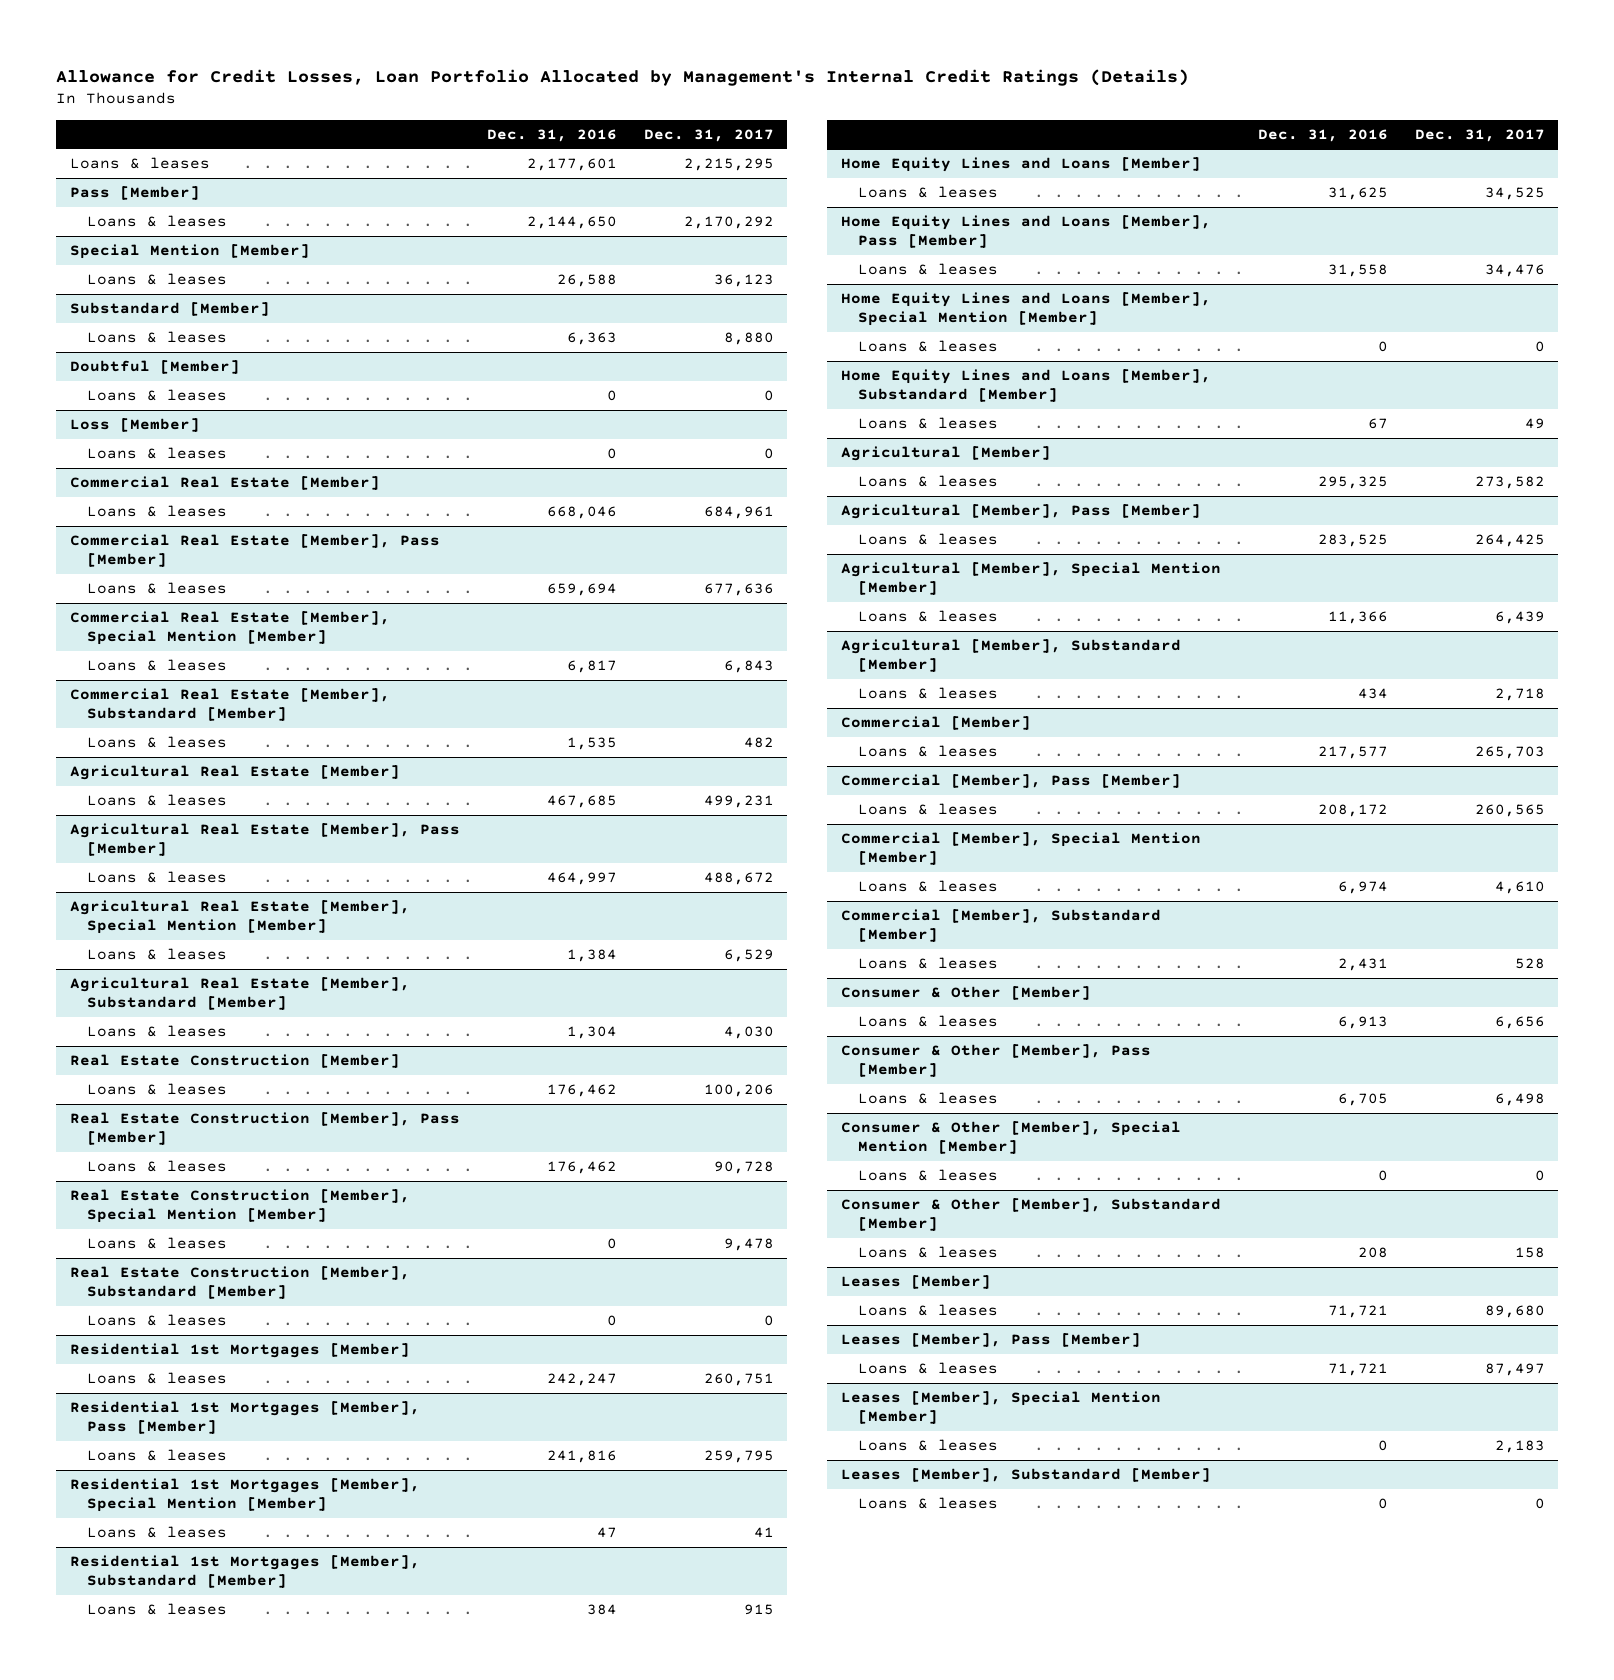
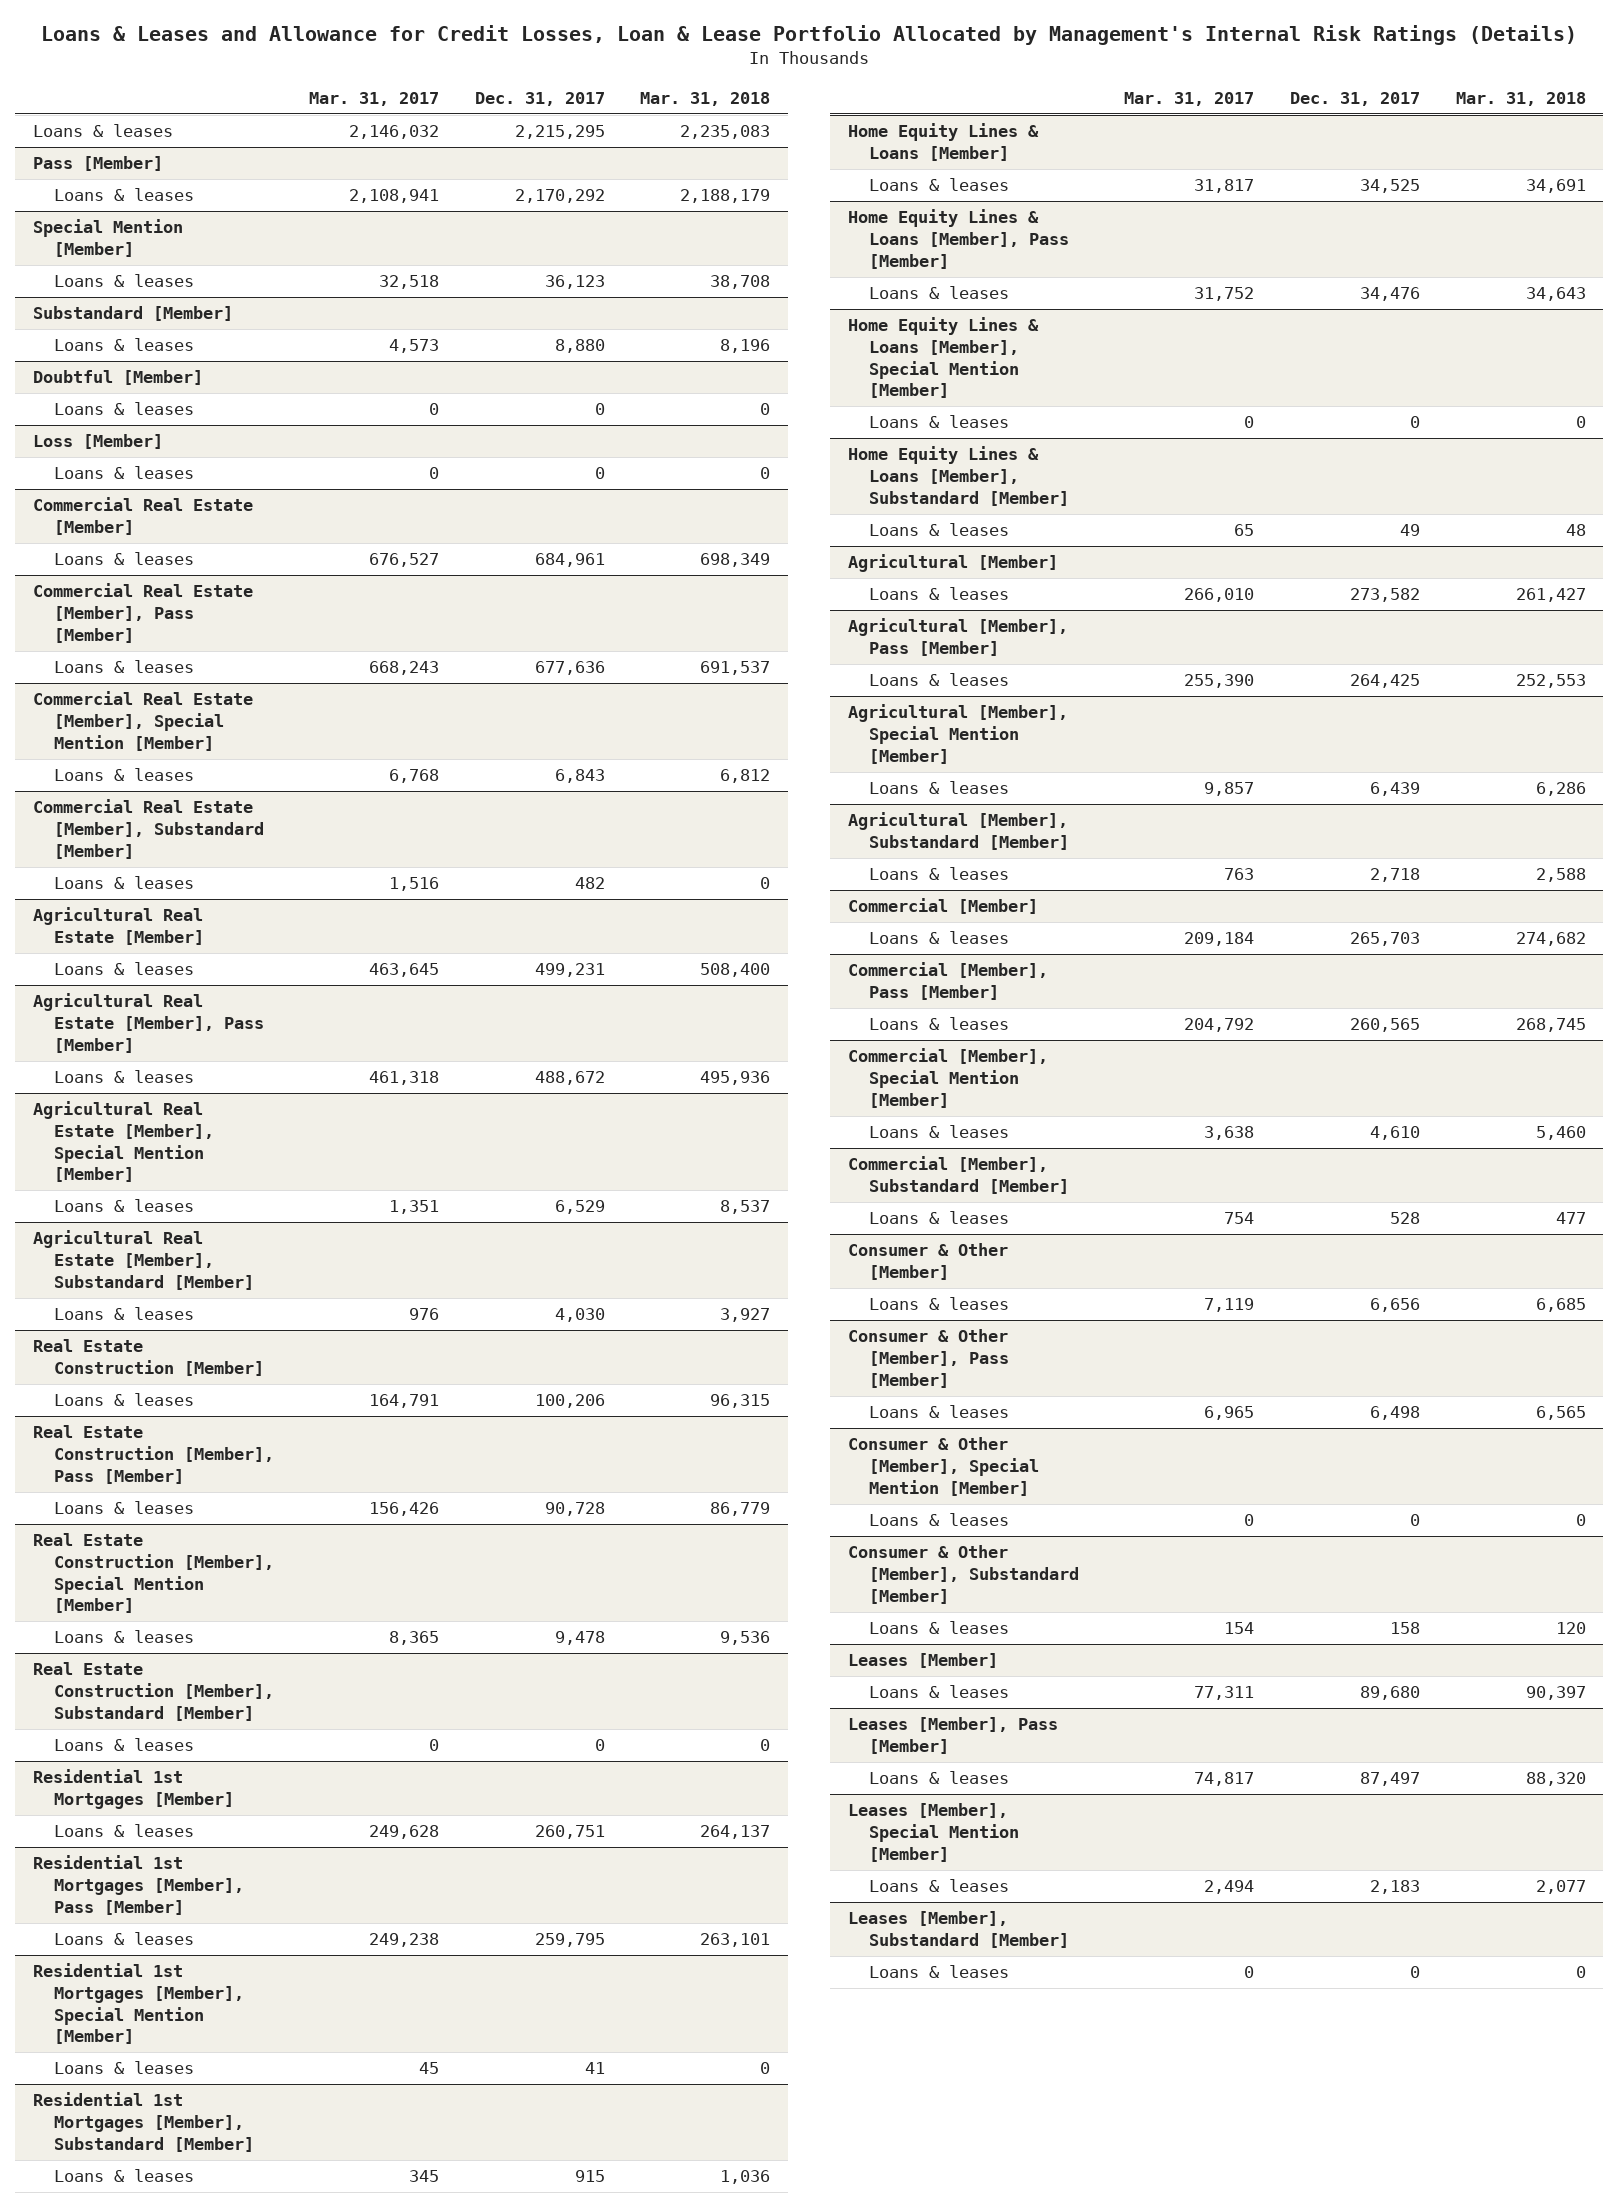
- Allowance for Credit Losses, Loan Portfolio Allocated by Management's Internal Credit Ratings (Details)
+ Loans & Leases and Allowance for Credit Losses, Loan & Lease Portfolio Allocated by Management's Internal Risk Ratings (Details)
- | Dec. 31, 2016 | Dec. 31, 2017
+ | Mar. 31, 2017 | Dec. 31, 2017 | Mar. 31, 2018
- Home Equity Lines and Loans [Member]
+ Home Equity Lines & Loans [Member]
- Home Equity Lines and Loans [Member], Pass [Member]
+ Home Equity Lines & Loans [Member], Pass [Member]
- Home Equity Lines and Loans [Member], Special Mention [Member]
+ Home Equity Lines & Loans [Member], Special Mention [Member]
- Home Equity Lines and Loans [Member], Substandard [Member]
+ Home Equity Lines & Loans [Member], Substandard [Member]

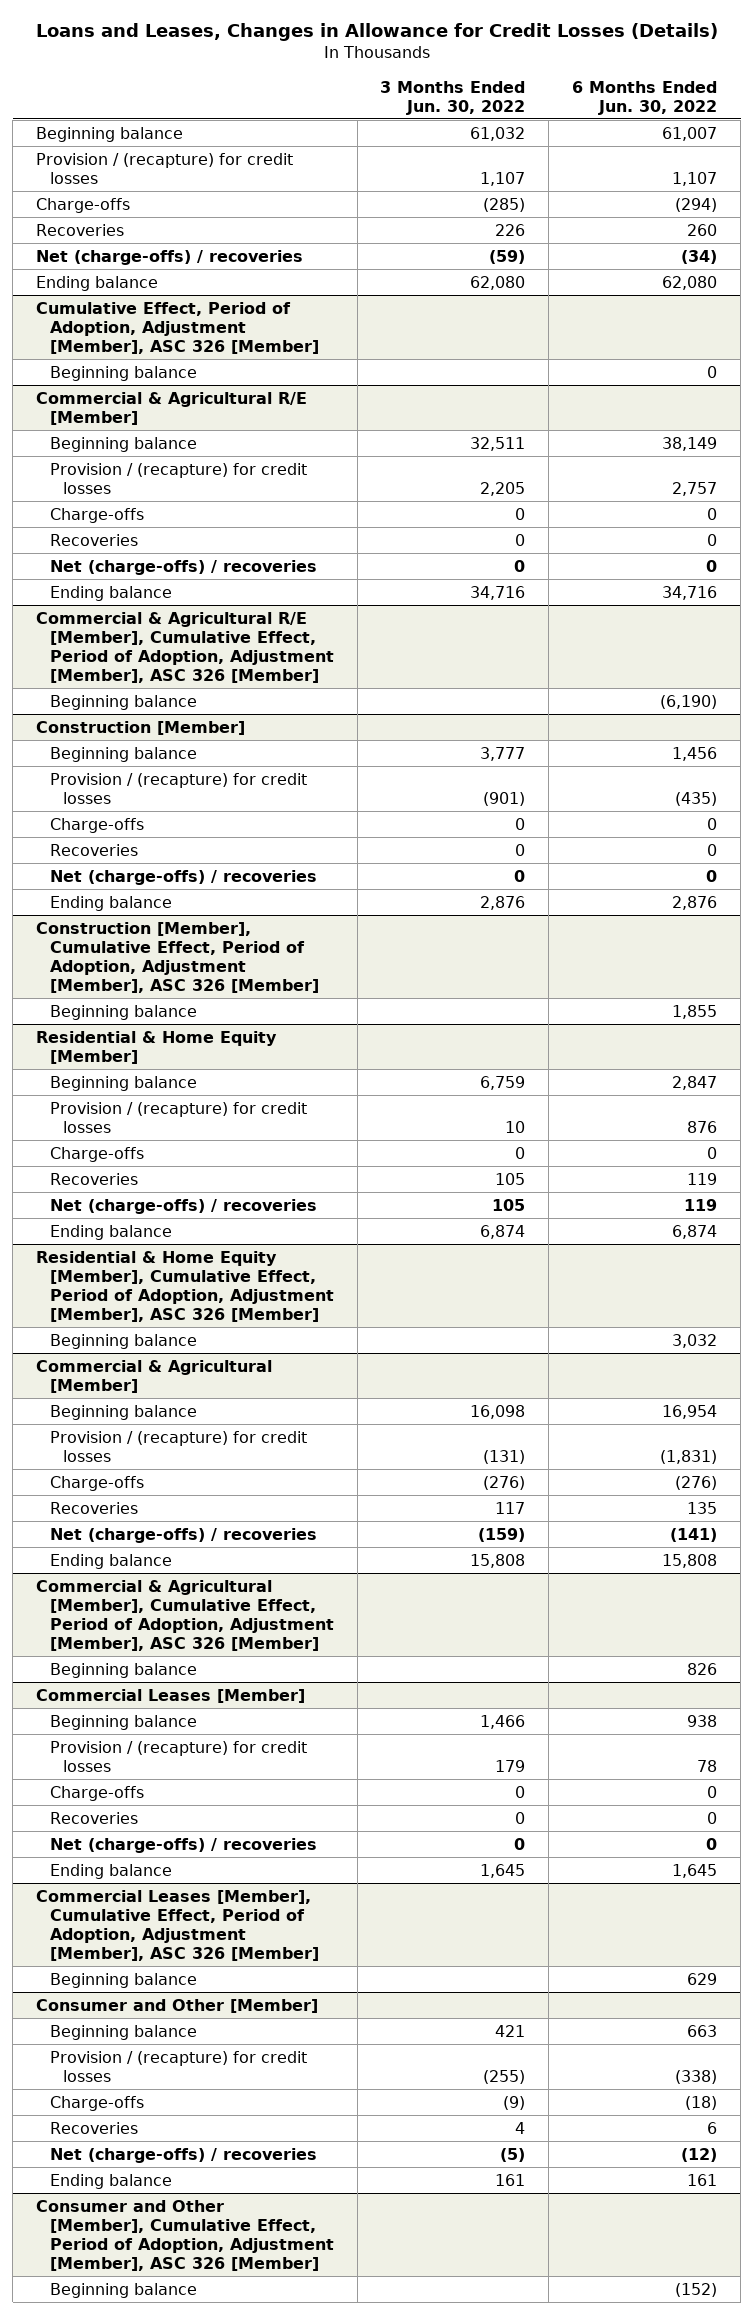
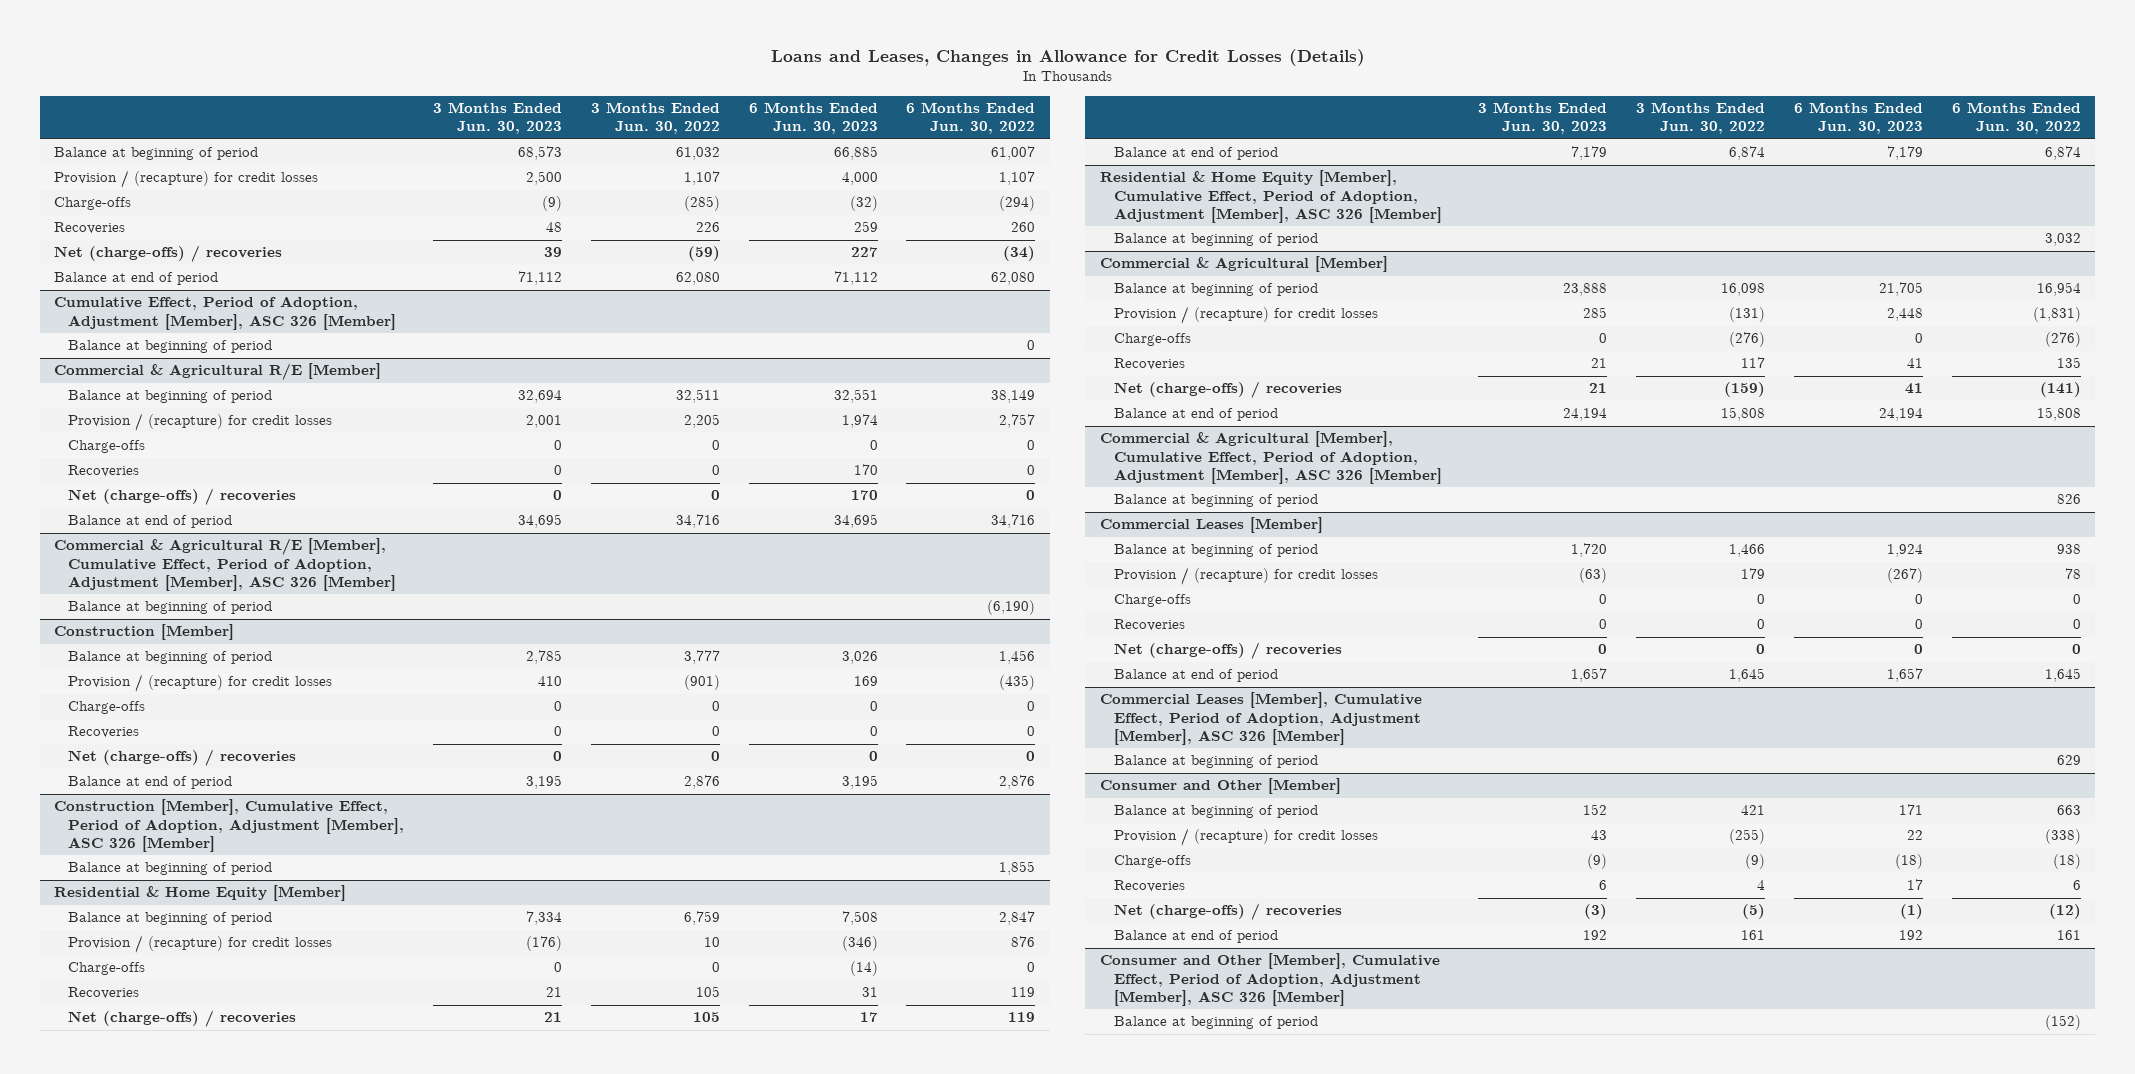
- | 3 Months Ended Jun. 30, 2022 | 6 Months Ended Jun. 30, 2022
+ | 3 Months Ended Jun. 30, 2023 | 3 Months Ended Jun. 30, 2022 | 6 Months Ended Jun. 30, 2023 | 6 Months Ended Jun. 30, 2022
- Beginning balance | 61,032 | 61,007
+ Balance at beginning of period | 68,573 | 61,032 | 66,885 | 61,007
- Ending balance | 62,080 | 62,080
+ Balance at end of period | 71,112 | 62,080 | 71,112 | 62,080
@ Cumulative Effect, Period of Adoption, Adjustment [Member], ASC 326 [Member]
- Beginning balance | | 0
+ Balance at beginning of period | | | | 0
@ Commercial & Agricultural R/E [Member]
- Beginning balance | 32,511 | 38,149
+ Balance at beginning of period | 32,694 | 32,511 | 32,551 | 38,149
- Ending balance | 34,716 | 34,716
+ Balance at end of period | 34,695 | 34,716 | 34,695 | 34,716
@ Commercial & Agricultural R/E [Member], Cumulative Effect, Period of Adoption, Adjustment [Member], ASC 326 [Member]
- Beginning balance | | (6,190)
+ Balance at beginning of period | | | | (6,190)
@ Construction [Member]
- Beginning balance | 3,777 | 1,456
+ Balance at beginning of period | 2,785 | 3,777 | 3,026 | 1,456
- Ending balance | 2,876 | 2,876
+ Balance at end of period | 3,195 | 2,876 | 3,195 | 2,876
@ Construction [Member], Cumulative Effect, Period of Adoption, Adjustment [Member], ASC 326 [Member]
- Beginning balance | | 1,855
+ Balance at beginning of period | | | | 1,855
@ Residential & Home Equity [Member]
- Beginning balance | 6,759 | 2,847
+ Balance at beginning of period | 7,334 | 6,759 | 7,508 | 2,847
- Ending balance | 6,874 | 6,874
+ Balance at end of period | 7,179 | 6,874 | 7,179 | 6,874
@ Residential & Home Equity [Member], Cumulative Effect, Period of Adoption, Adjustment [Member], ASC 326 [Member]
- Beginning balance | | 3,032
+ Balance at beginning of period | | | | 3,032
@ Commercial & Agricultural [Member]
- Beginning balance | 16,098 | 16,954
+ Balance at beginning of period | 23,888 | 16,098 | 21,705 | 16,954
- Ending balance | 15,808 | 15,808
+ Balance at end of period | 24,194 | 15,808 | 24,194 | 15,808
@ Commercial & Agricultural [Member], Cumulative Effect, Period of Adoption, Adjustment [Member], ASC 326 [Member]
- Beginning balance | | 826
+ Balance at beginning of period | | | | 826
@ Commercial Leases [Member]
- Beginning balance | 1,466 | 938
+ Balance at beginning of period | 1,720 | 1,466 | 1,924 | 938
- Ending balance | 1,645 | 1,645
+ Balance at end of period | 1,657 | 1,645 | 1,657 | 1,645
@ Commercial Leases [Member], Cumulative Effect, Period of Adoption, Adjustment [Member], ASC 326 [Member]
- Beginning balance | | 629
+ Balance at beginning of period | | | | 629
@ Consumer and Other [Member]
- Beginning balance | 421 | 663
+ Balance at beginning of period | 152 | 421 | 171 | 663
- Ending balance | 161 | 161
+ Balance at end of period | 192 | 161 | 192 | 161
@ Consumer and Other [Member], Cumulative Effect, Period of Adoption, Adjustment [Member], ASC 326 [Member]
- Beginning balance | | (152)
+ Balance at beginning of period | | | | (152)

